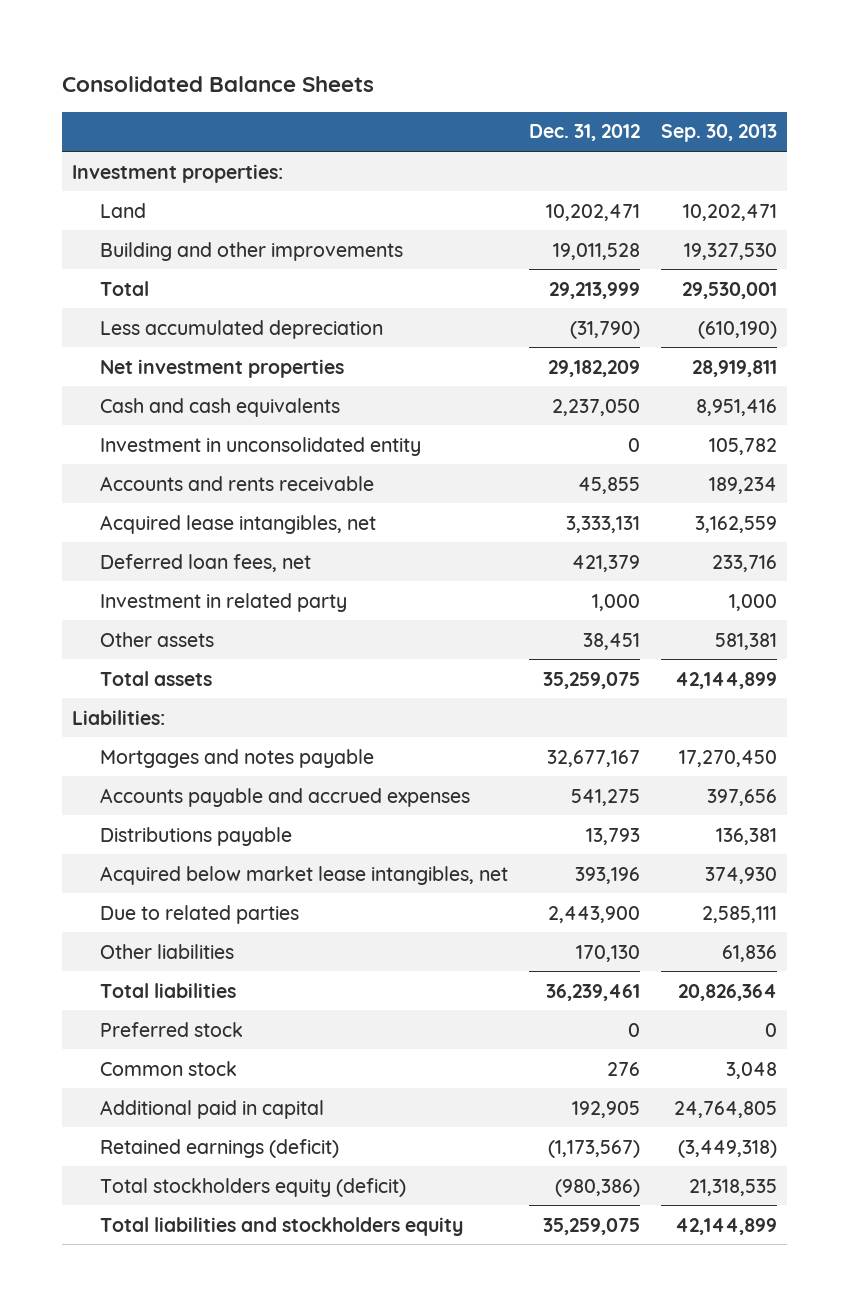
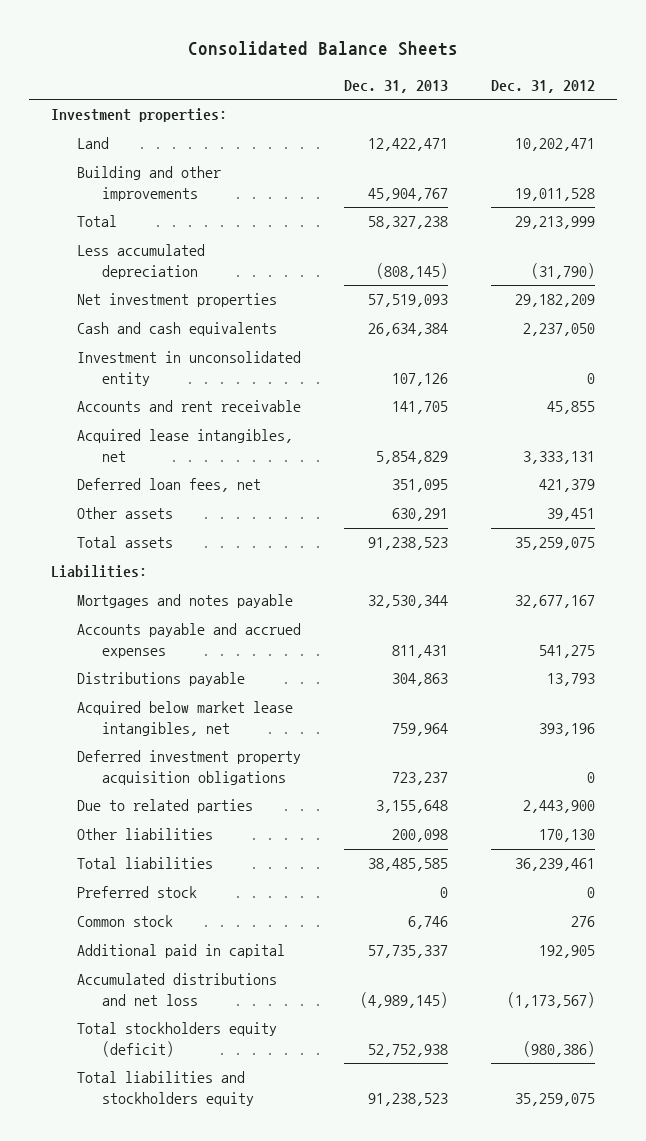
- | Dec. 31, 2012 | Sep. 30, 2013
+ | Dec. 31, 2013 | Dec. 31, 2012
- Accounts and rents receivable | 45,855 | 189,234
+ Accounts and rent receivable | 141,705 | 45,855
- Investment in related party | 1,000 | 1,000
- Other assets | 38,451 | 581,381
+ Other assets | 630,291 | 39,451
+ Deferred investment property acquisition obligations | 723,237 | 0
- Retained earnings (deficit) | (1,173,567) | (3,449,318)
+ Accumulated distributions and net loss | (4,989,145) | (1,173,567)

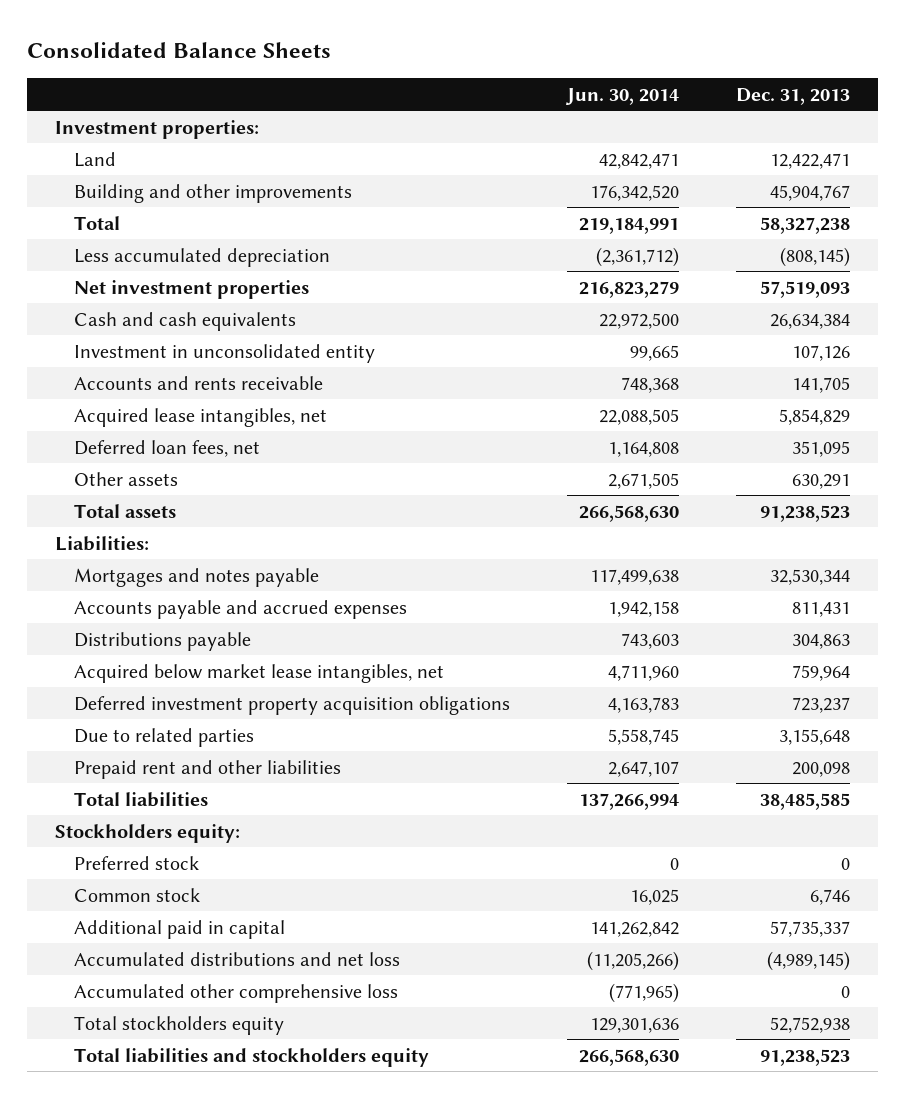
- | Dec. 31, 2013 | Dec. 31, 2012
+ | Jun. 30, 2014 | Dec. 31, 2013
- Accounts and rent receivable | 141,705 | 45,855
+ Accounts and rents receivable | 748,368 | 141,705
- Other liabilities | 200,098 | 170,130
+ Prepaid rent and other liabilities | 2,647,107 | 200,098
+ Stockholders equity:
- Total stockholders equity (deficit) | 52,752,938 | (980,386)
+ Accumulated other comprehensive loss | (771,965) | 0
+ Total stockholders equity | 129,301,636 | 52,752,938

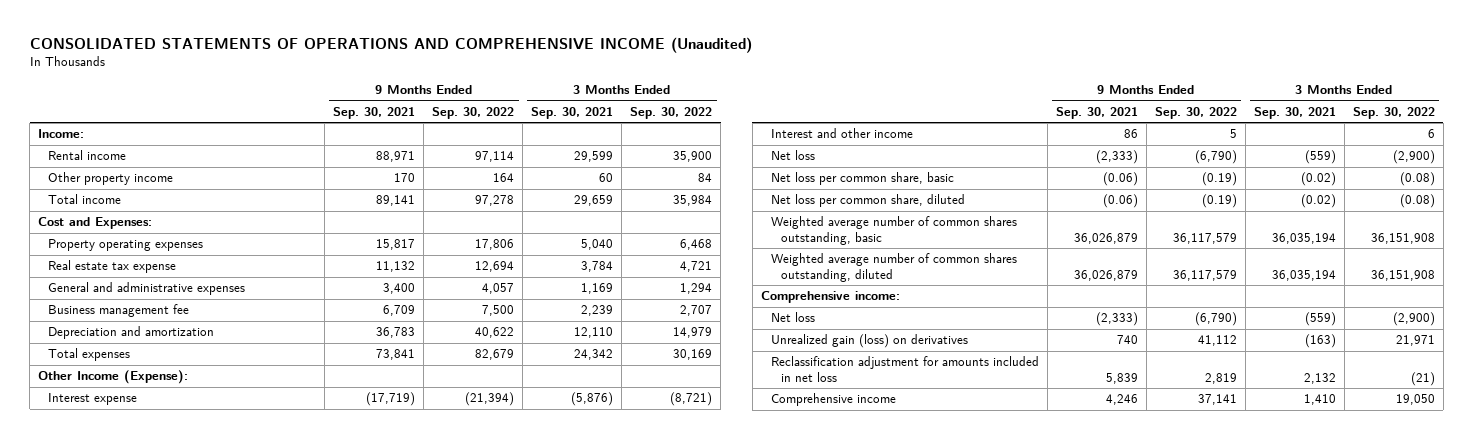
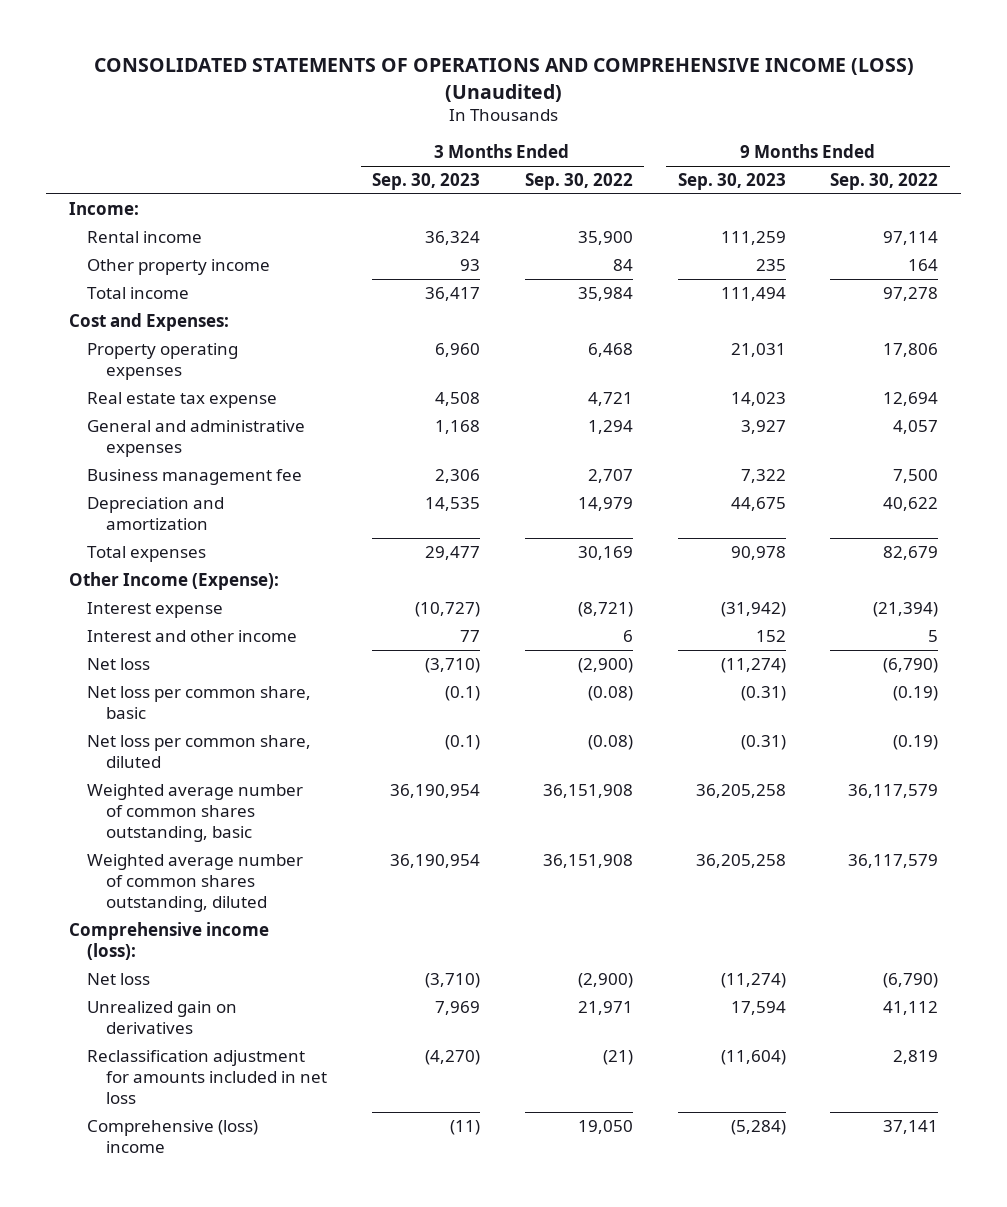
- CONSOLIDATED STATEMENTS OF OPERATIONS AND COMPREHENSIVE INCOME (Unaudited)
+ CONSOLIDATED STATEMENTS OF OPERATIONS AND COMPREHENSIVE INCOME (LOSS) (Unaudited)
- | 9 Months Ended Sep. 30, 2021 | 9 Months Ended Sep. 30, 2022 | 3 Months Ended Sep. 30, 2021 | 3 Months Ended Sep. 30, 2022
+ | 3 Months Ended Sep. 30, 2023 | 3 Months Ended Sep. 30, 2022 | 9 Months Ended Sep. 30, 2023 | 9 Months Ended Sep. 30, 2022
- Comprehensive income:
+ Comprehensive income (loss):
- Unrealized gain (loss) on derivatives | 740 | 41,112 | (163) | 21,971
+ Unrealized gain on derivatives | 7,969 | 21,971 | 17,594 | 41,112
- Comprehensive income | 4,246 | 37,141 | 1,410 | 19,050
+ Comprehensive (loss) income | (11) | 19,050 | (5,284) | 37,141

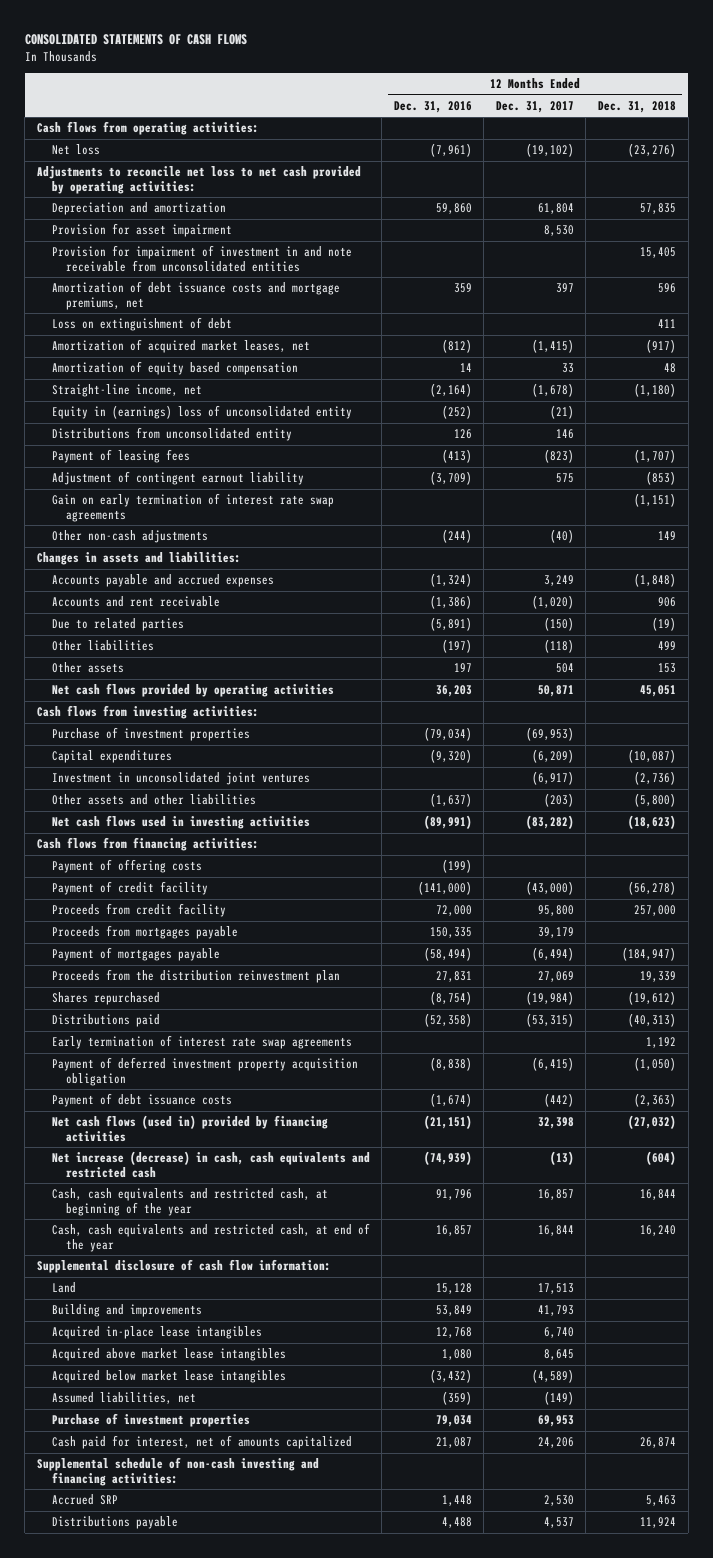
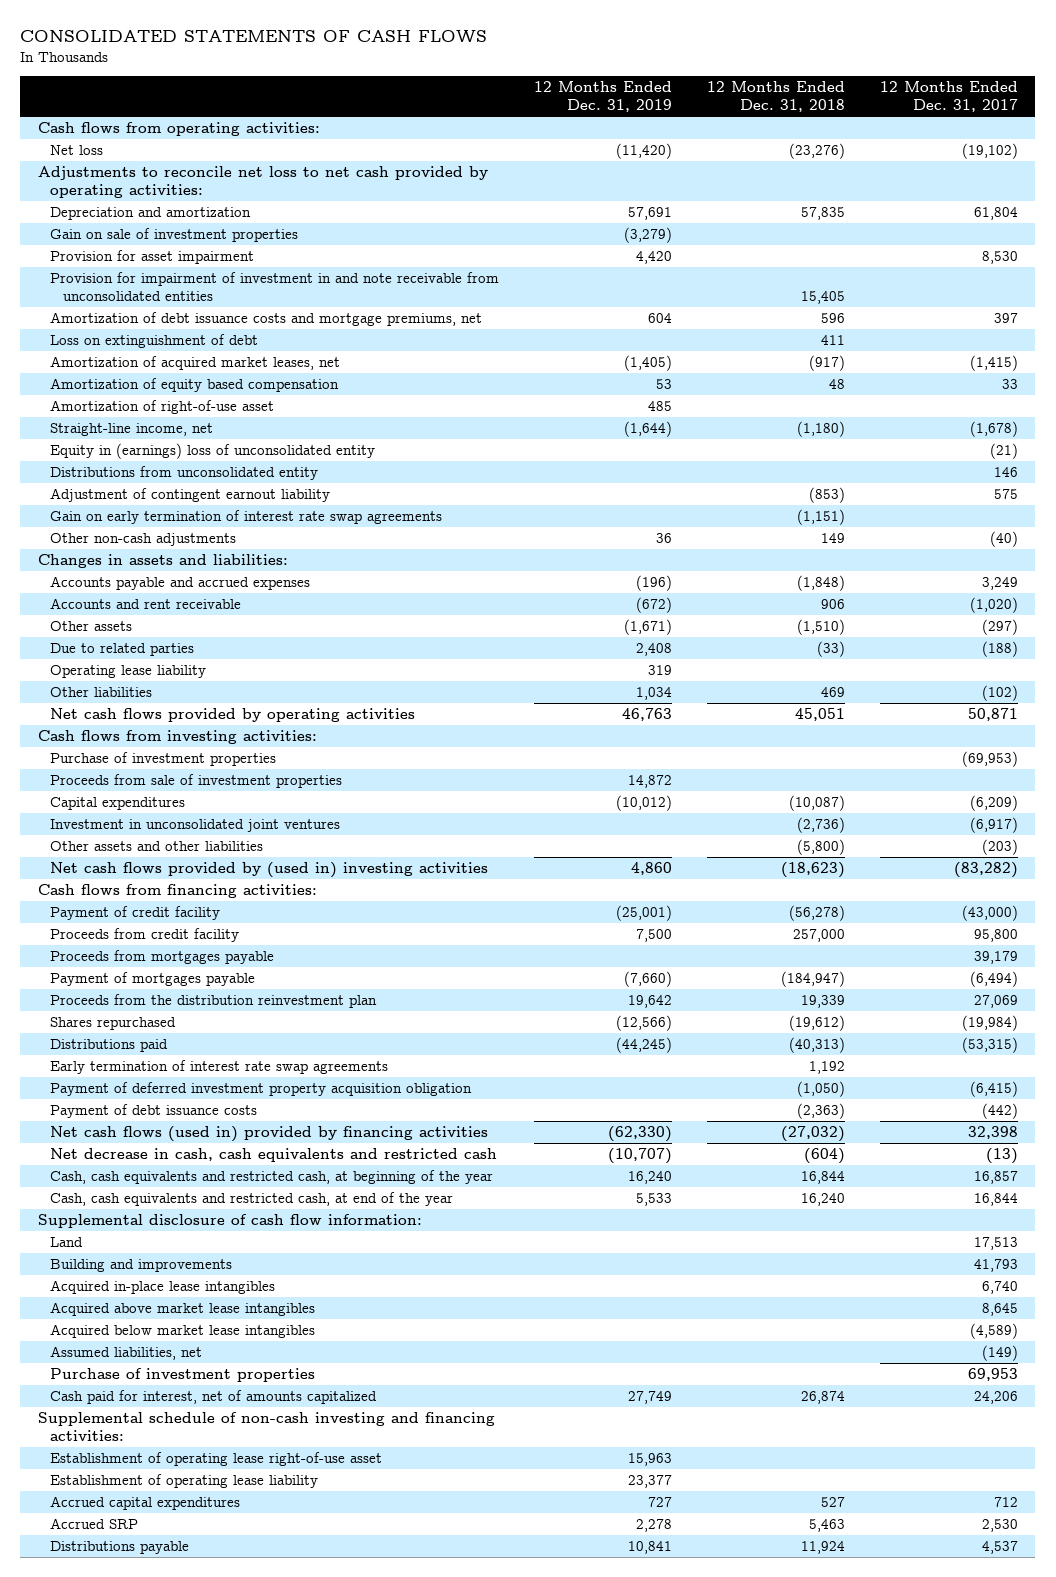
- | 12 Months Ended Dec. 31, 2016 | 12 Months Ended Dec. 31, 2017 | 12 Months Ended Dec. 31, 2018
+ | 12 Months Ended Dec. 31, 2019 | 12 Months Ended Dec. 31, 2018 | 12 Months Ended Dec. 31, 2017
+ Gain on sale of investment properties | (3,279) | |
+ Amortization of right-of-use asset | 485 | |
- Payment of leasing fees | (413) | (823) | (1,707)
- Due to related parties | (5,891) | (150) | (19)
- Other liabilities | (197) | (118) | 499
- Other assets | 197 | 504 | 153
+ Other assets | (1,671) | (1,510) | (297)
+ Due to related parties | 2,408 | (33) | (188)
+ Operating lease liability | 319 | |
+ Other liabilities | 1,034 | 469 | (102)
+ Proceeds from sale of investment properties | 14,872 | |
- Net cash flows used in investing activities | (89,991) | (83,282) | (18,623)
+ Net cash flows provided by (used in) investing activities | 4,860 | (18,623) | (83,282)
- Payment of offering costs | (199) | |
- Net increase (decrease) in cash, cash equivalents and restricted cash | (74,939) | (13) | (604)
+ Net decrease in cash, cash equivalents and restricted cash | (10,707) | (604) | (13)
+ Establishment of operating lease right-of-use asset | 15,963 | |
+ Establishment of operating lease liability | 23,377 | |
+ Accrued capital expenditures | 727 | 527 | 712

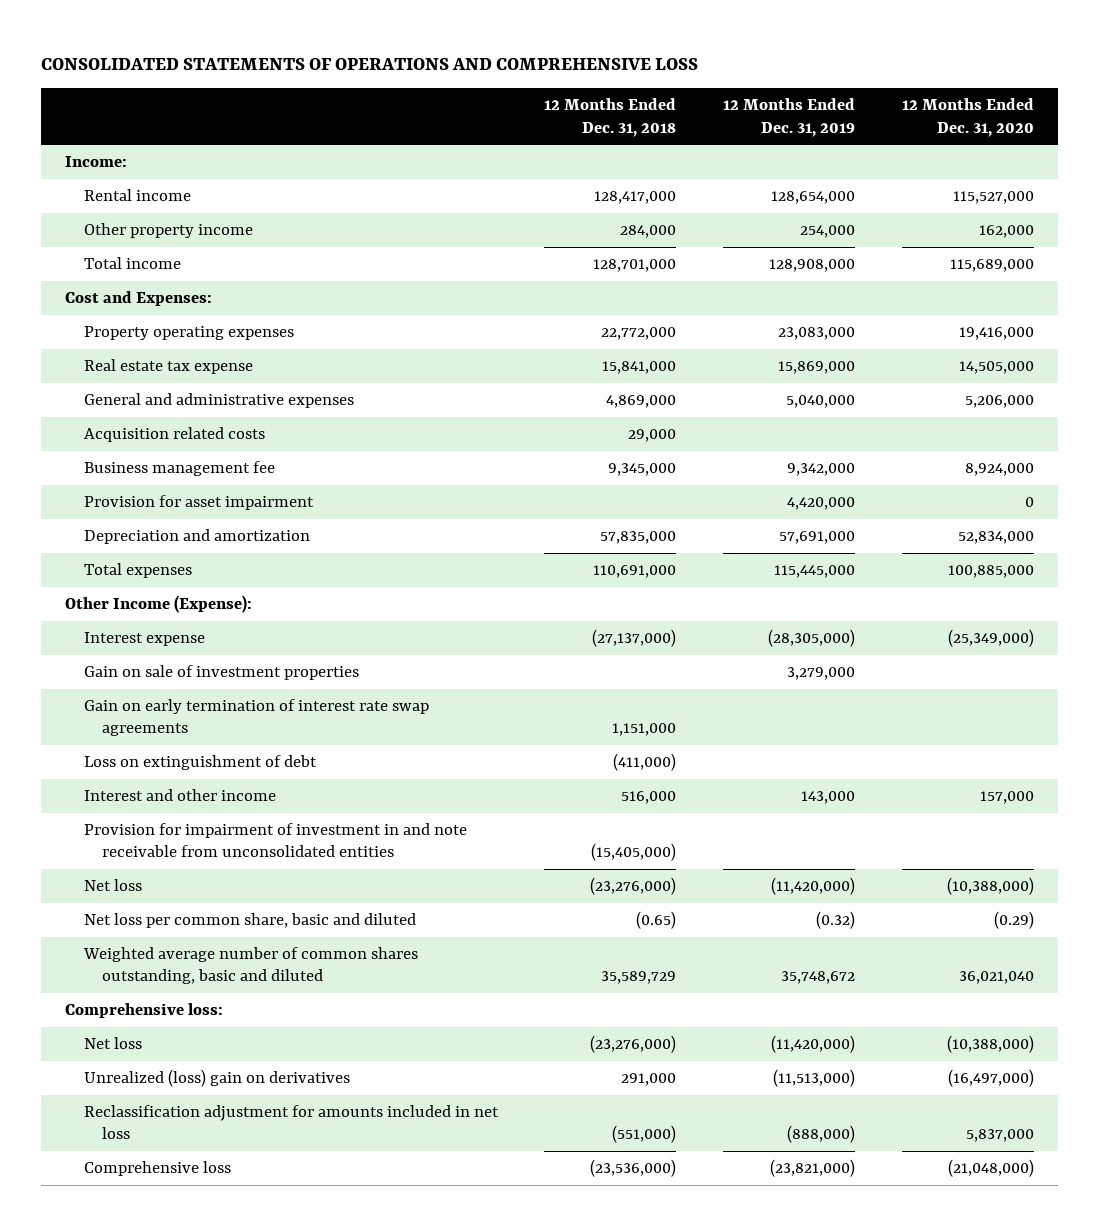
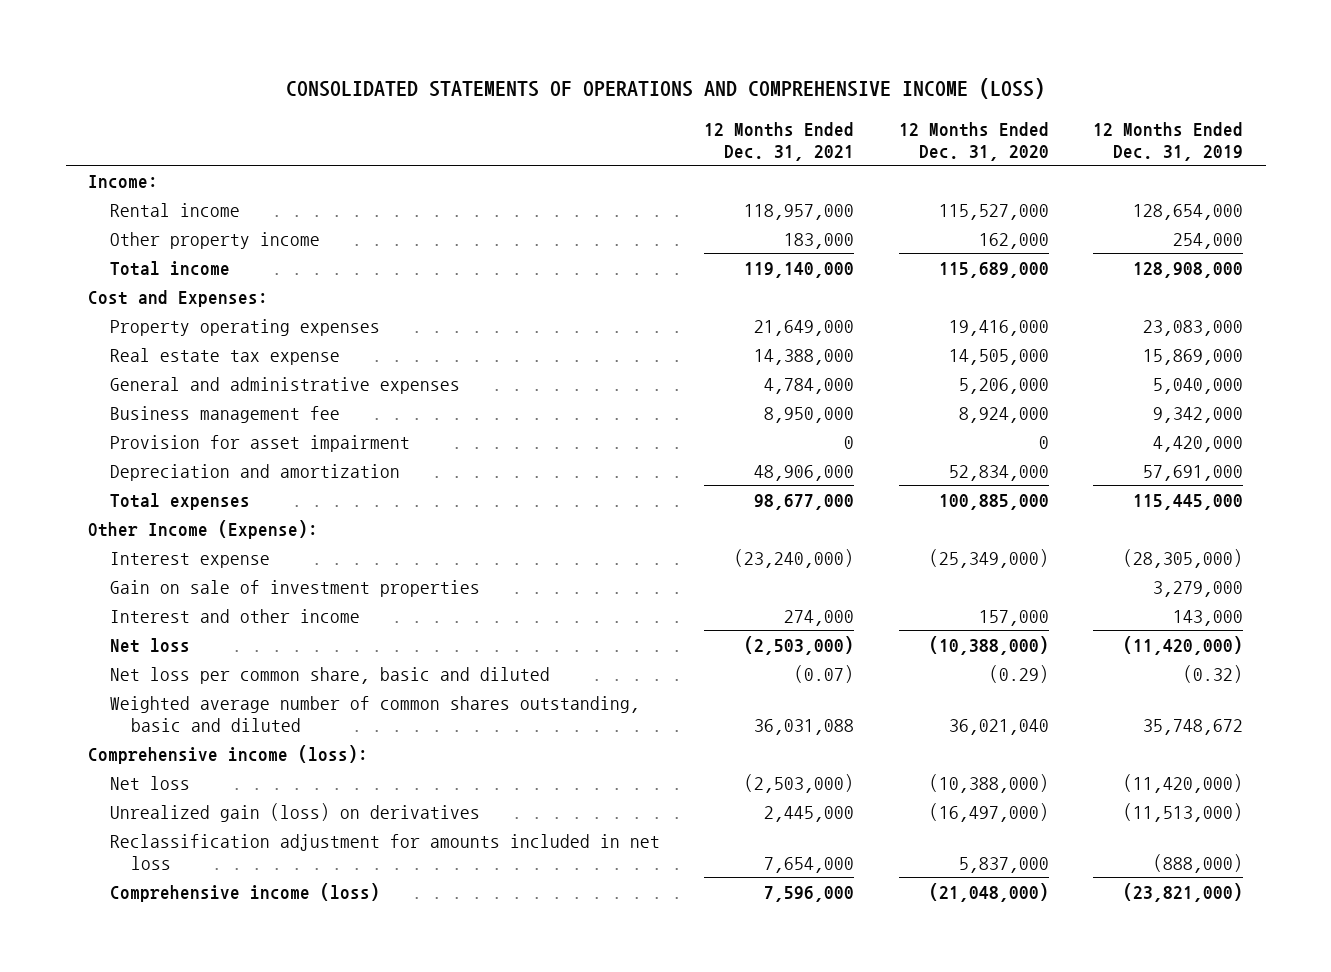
- CONSOLIDATED STATEMENTS OF OPERATIONS AND COMPREHENSIVE LOSS
+ CONSOLIDATED STATEMENTS OF OPERATIONS AND COMPREHENSIVE INCOME (LOSS)
- | 12 Months Ended Dec. 31, 2018 | 12 Months Ended Dec. 31, 2019 | 12 Months Ended Dec. 31, 2020
+ | 12 Months Ended Dec. 31, 2021 | 12 Months Ended Dec. 31, 2020 | 12 Months Ended Dec. 31, 2019
- Acquisition related costs | 29,000 | |
- Gain on early termination of interest rate swap agreements | 1,151,000 | |
- Loss on extinguishment of debt | (411,000) | |
- Provision for impairment of investment in and note receivable from unconsolidated entities | (15,405,000) | |
- Comprehensive loss:
+ Comprehensive income (loss):
- Unrealized (loss) gain on derivatives | 291,000 | (11,513,000) | (16,497,000)
+ Unrealized gain (loss) on derivatives | 2,445,000 | (16,497,000) | (11,513,000)
- Comprehensive loss | (23,536,000) | (23,821,000) | (21,048,000)
+ Comprehensive income (loss) | 7,596,000 | (21,048,000) | (23,821,000)

